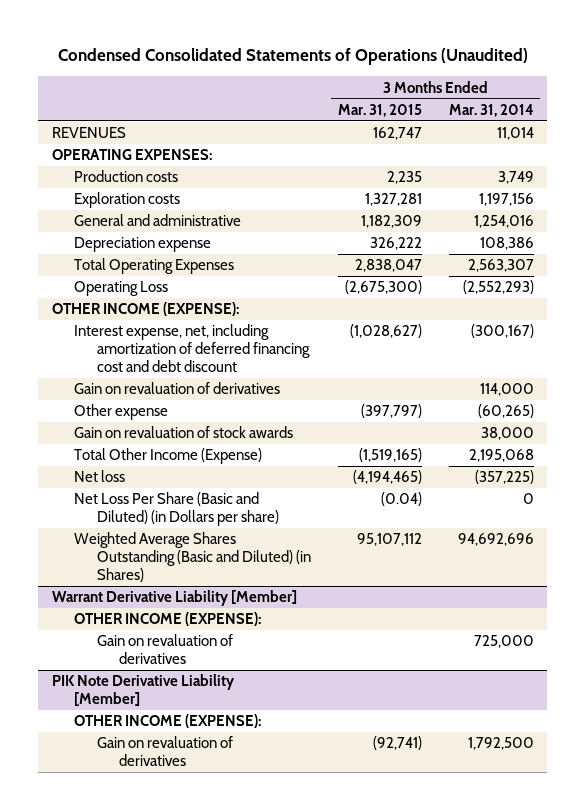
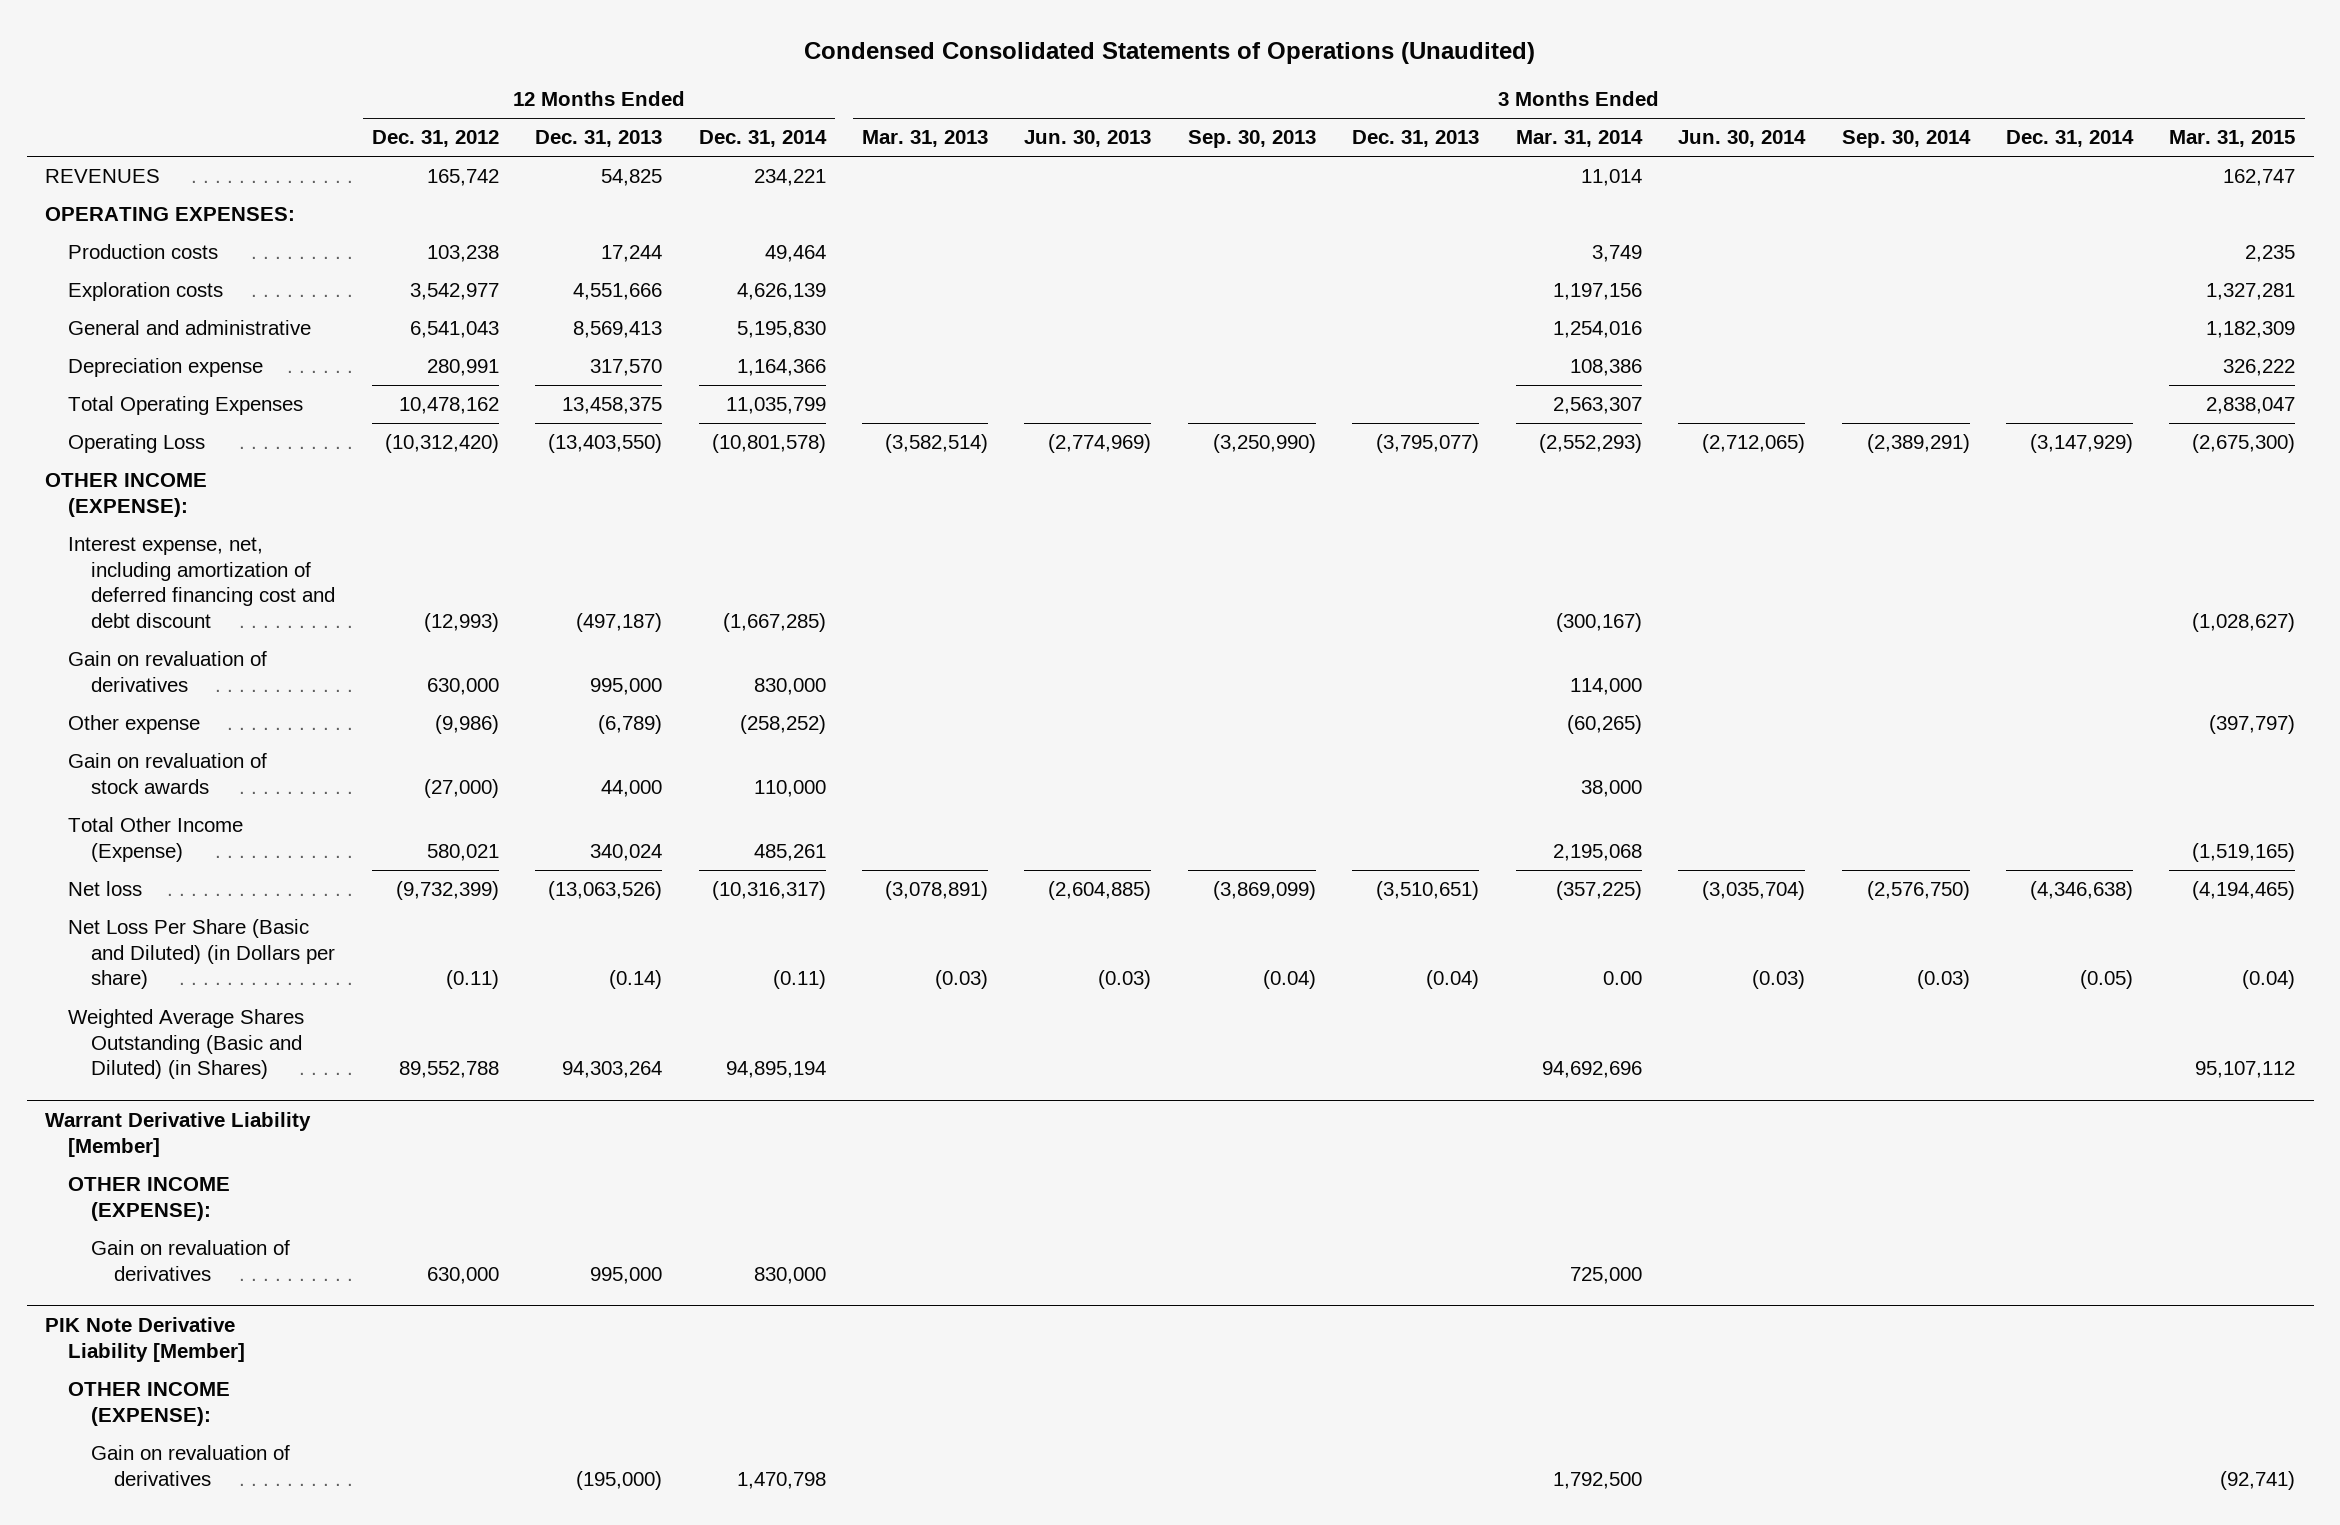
- | 3 Months Ended Mar. 31, 2015 | 3 Months Ended Mar. 31, 2014
+ | 12 Months Ended Dec. 31, 2012 | 12 Months Ended Dec. 31, 2013 | 12 Months Ended Dec. 31, 2014 | 3 Months Ended Mar. 31, 2013 | 3 Months Ended Jun. 30, 2013 | 3 Months Ended Sep. 30, 2013 | 3 Months Ended Dec. 31, 2013 | 3 Months Ended Mar. 31, 2014 | 3 Months Ended Jun. 30, 2014 | 3 Months Ended Sep. 30, 2014 | 3 Months Ended Dec. 31, 2014 | 3 Months Ended Mar. 31, 2015
- Net Loss Per Share (Basic and Diluted) (in Dollars per share) | (0.04) | 0
+ Net Loss Per Share (Basic and Diluted) (in Dollars per share) | (0.11) | (0.14) | (0.11) | (0.03) | (0.03) | (0.04) | (0.04) | 0.00 | (0.03) | (0.03) | (0.05) | (0.04)

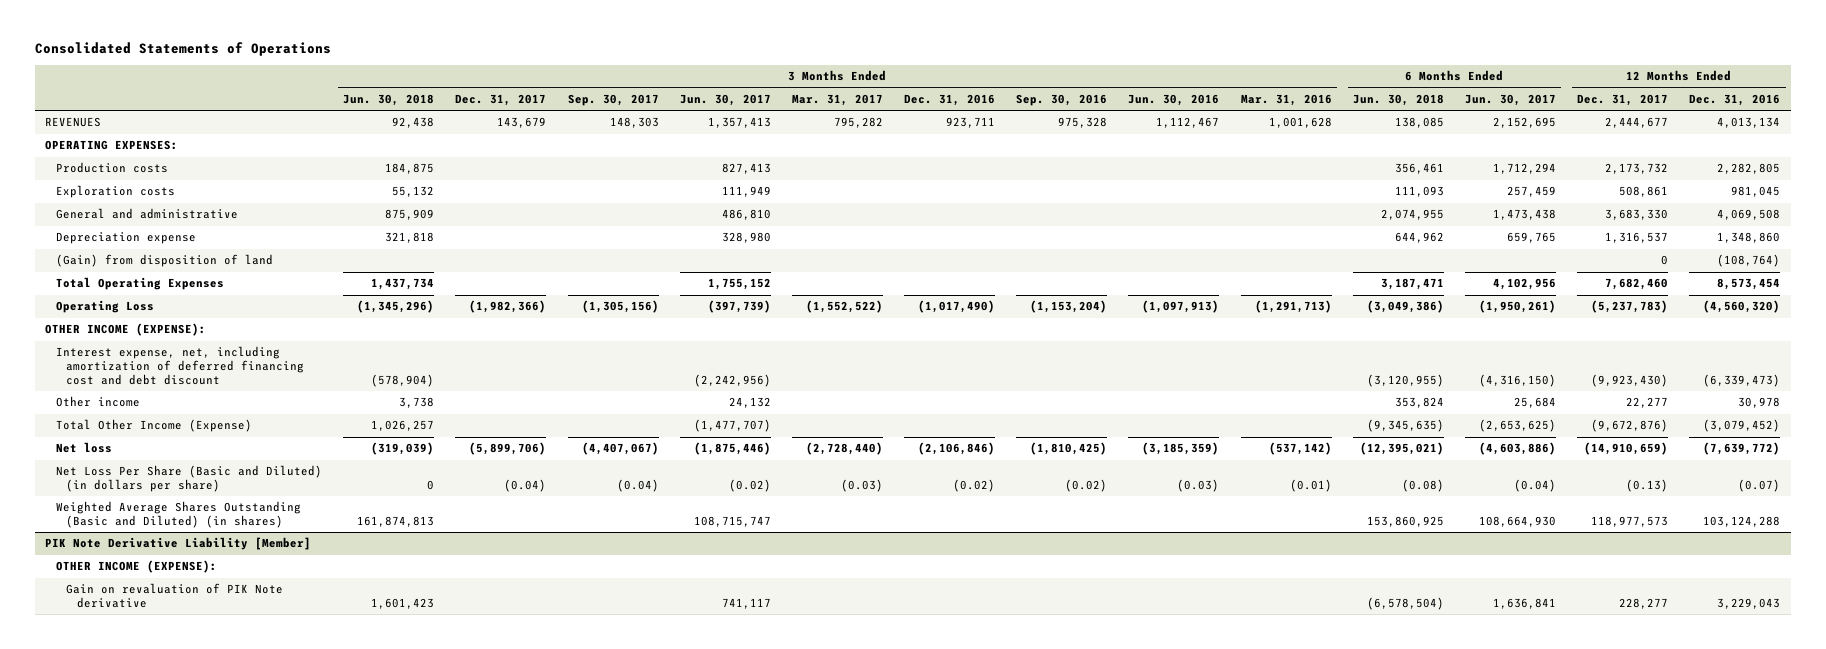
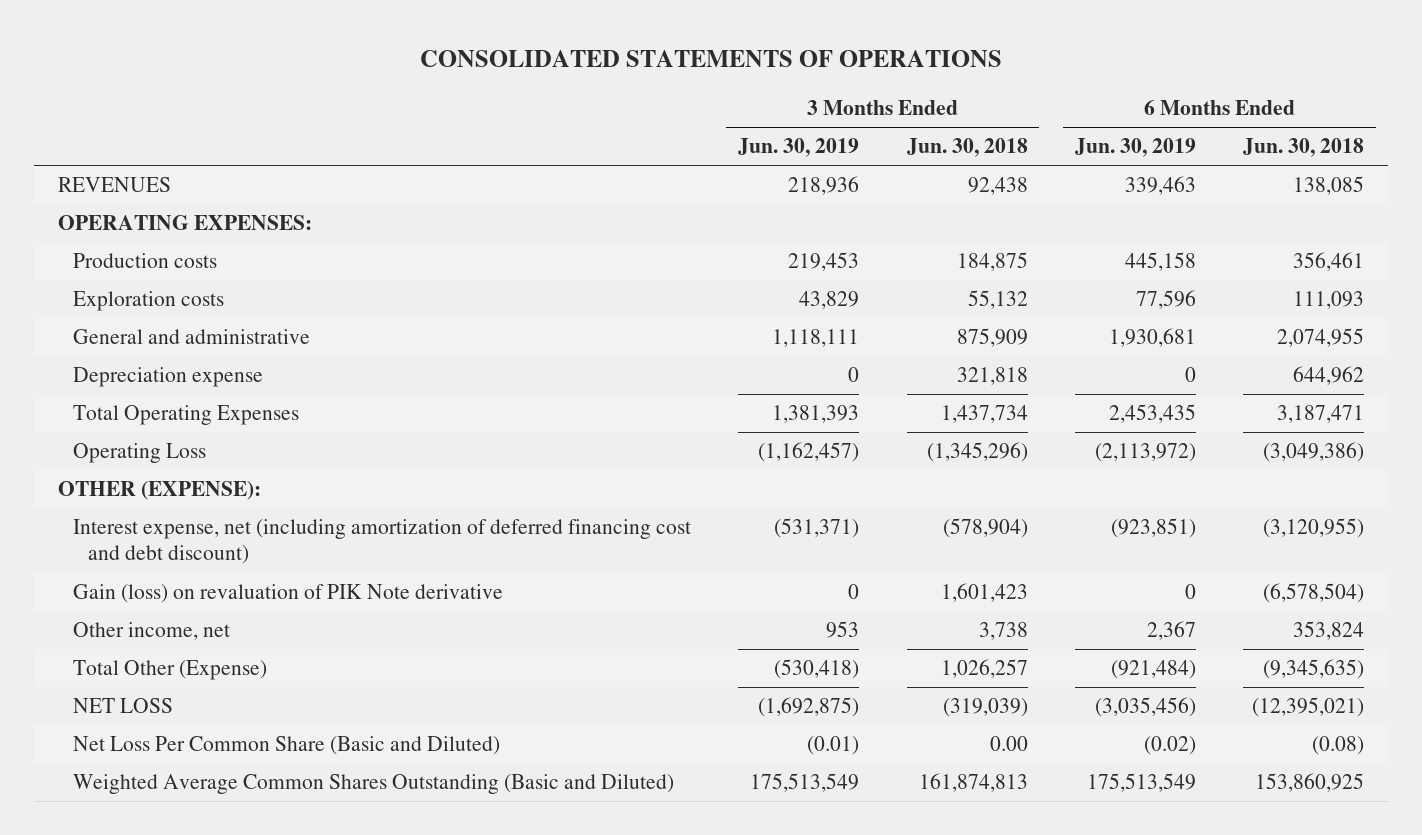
- Consolidated Statements of Operations
+ CONSOLIDATED STATEMENTS OF OPERATIONS
- | 3 Months Ended Jun. 30, 2018 | 3 Months Ended Dec. 31, 2017 | 3 Months Ended Sep. 30, 2017 | 3 Months Ended Jun. 30, 2017 | 3 Months Ended Mar. 31, 2017 | 3 Months Ended Dec. 31, 2016 | 3 Months Ended Sep. 30, 2016 | 3 Months Ended Jun. 30, 2016 | 3 Months Ended Mar. 31, 2016 | 6 Months Ended Jun. 30, 2018 | 6 Months Ended Jun. 30, 2017 | 12 Months Ended Dec. 31, 2017 | 12 Months Ended Dec. 31, 2016
+ | 3 Months Ended Jun. 30, 2019 | 3 Months Ended Jun. 30, 2018 | 6 Months Ended Jun. 30, 2019 | 6 Months Ended Jun. 30, 2018
- (Gain) from disposition of land | | | | | | | | | | | | 0 | (108,764)
- OTHER INCOME (EXPENSE):
- Interest expense, net, including amortization of deferred financing cost and debt discount | (578,904) | | | (2,242,956) | | | | | | (3,120,955) | (4,316,150) | (9,923,430) | (6,339,473)
- Other income | 3,738 | | | 24,132 | | | | | | 353,824 | 25,684 | 22,277 | 30,978
- Total Other Income (Expense) | 1,026,257 | | | (1,477,707) | | | | | | (9,345,635) | (2,653,625) | (9,672,876) | (3,079,452)
- Net loss | (319,039) | (5,899,706) | (4,407,067) | (1,875,446) | (2,728,440) | (2,106,846) | (1,810,425) | (3,185,359) | (537,142) | (12,395,021) | (4,603,886) | (14,910,659) | (7,639,772)
- Net Loss Per Share (Basic and Diluted) (in dollars per share) | 0 | (0.04) | (0.04) | (0.02) | (0.03) | (0.02) | (0.02) | (0.03) | (0.01) | (0.08) | (0.04) | (0.13) | (0.07)
- Weighted Average Shares Outstanding (Basic and Diluted) (in shares) | 161,874,813 | | | 108,715,747 | | | | | | 153,860,925 | 108,664,930 | 118,977,573 | 103,124,288
- PIK Note Derivative Liability [Member]
- OTHER INCOME (EXPENSE):
- Gain on revaluation of PIK Note derivative | 1,601,423 | | | 741,117 | | | | | | (6,578,504) | 1,636,841 | 228,277 | 3,229,043
+ OTHER (EXPENSE):
+ Interest expense, net (including amortization of deferred financing cost and debt discount) | (531,371) | (578,904) | (923,851) | (3,120,955)
+ Gain (loss) on revaluation of PIK Note derivative | 0 | 1,601,423 | 0 | (6,578,504)
+ Other income, net | 953 | 3,738 | 2,367 | 353,824
+ Total Other (Expense) | (530,418) | 1,026,257 | (921,484) | (9,345,635)
+ NET LOSS | (1,692,875) | (319,039) | (3,035,456) | (12,395,021)
+ Net Loss Per Common Share (Basic and Diluted) | (0.01) | 0.00 | (0.02) | (0.08)
+ Weighted Average Common Shares Outstanding (Basic and Diluted) | 175,513,549 | 161,874,813 | 175,513,549 | 153,860,925

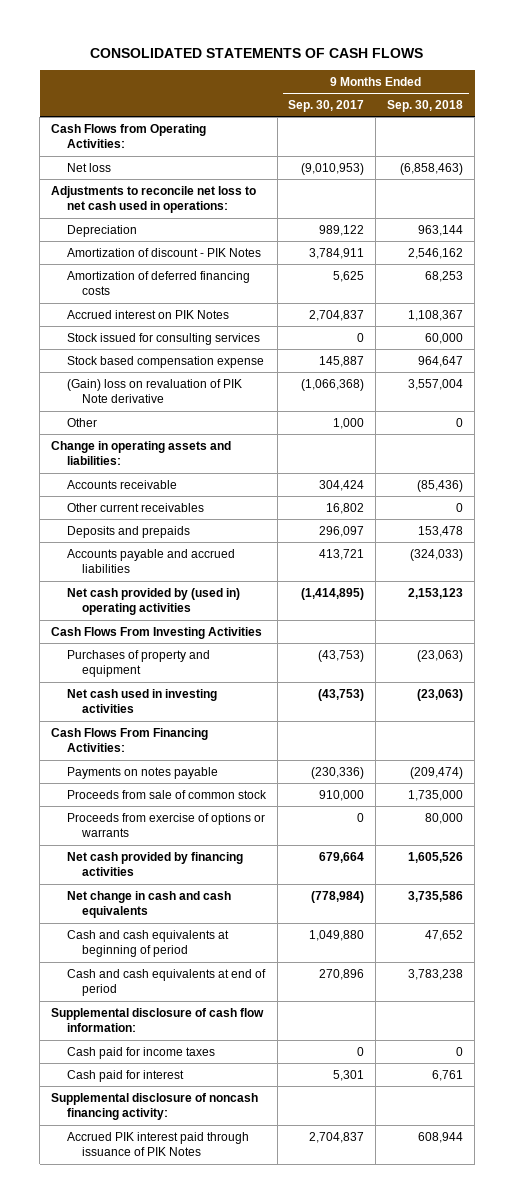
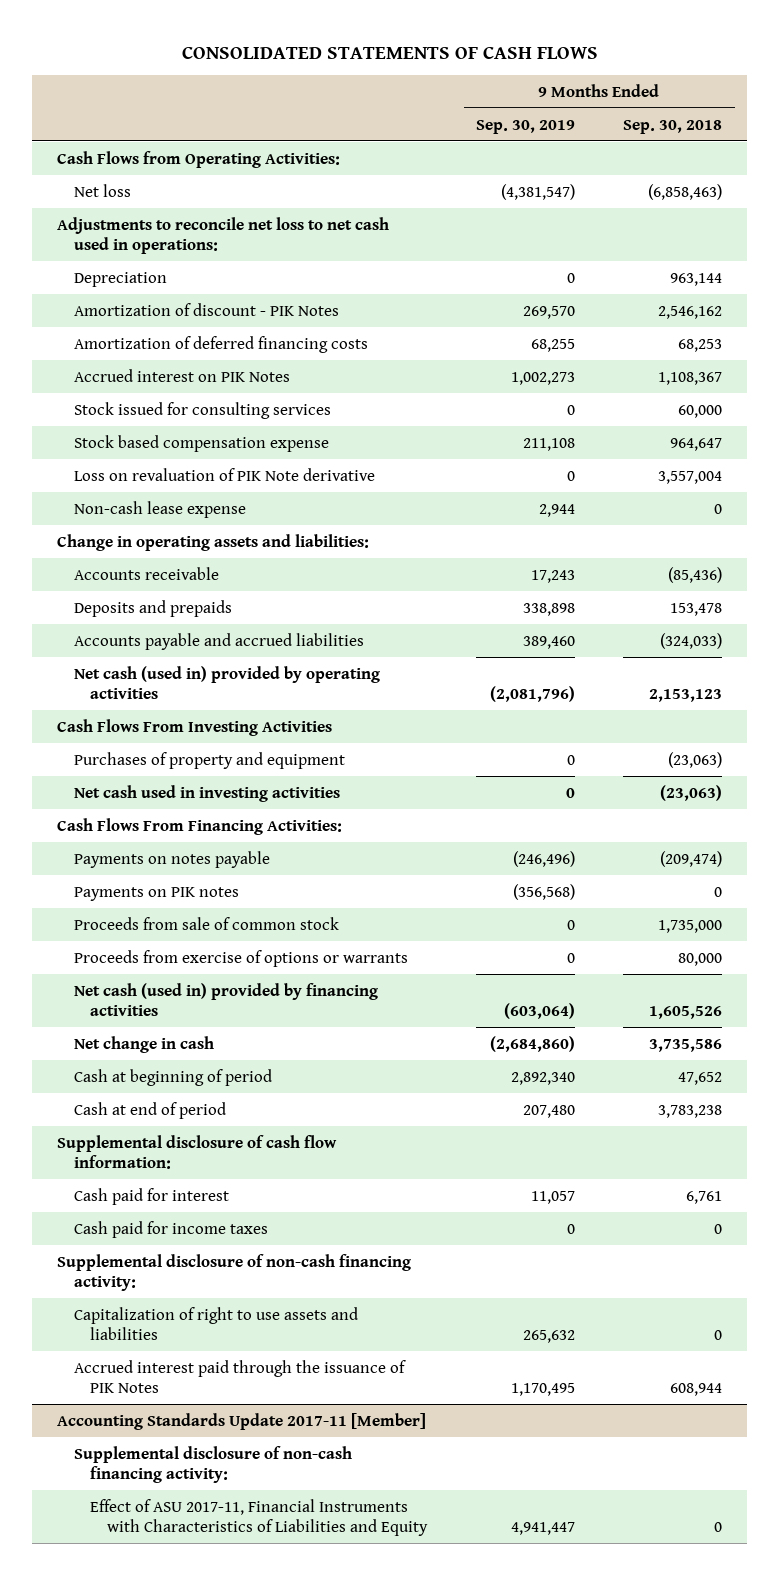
- | 9 Months Ended Sep. 30, 2017 | 9 Months Ended Sep. 30, 2018
+ | 9 Months Ended Sep. 30, 2019 | 9 Months Ended Sep. 30, 2018
- (Gain) loss on revaluation of PIK Note derivative | (1,066,368) | 3,557,004
- Other | 1,000 | 0
+ Loss on revaluation of PIK Note derivative | 0 | 3,557,004
+ Non-cash lease expense | 2,944 | 0
- Other current receivables | 16,802 | 0
- Net cash provided by (used in) operating activities | (1,414,895) | 2,153,123
+ Net cash (used in) provided by operating activities | (2,081,796) | 2,153,123
+ Payments on PIK notes | (356,568) | 0
- Net cash provided by financing activities | 679,664 | 1,605,526
- Net change in cash and cash equivalents | (778,984) | 3,735,586
- Cash and cash equivalents at beginning of period | 1,049,880 | 47,652
- Cash and cash equivalents at end of period | 270,896 | 3,783,238
+ Net cash (used in) provided by financing activities | (603,064) | 1,605,526
+ Net change in cash | (2,684,860) | 3,735,586
+ Cash at beginning of period | 2,892,340 | 47,652
+ Cash at end of period | 207,480 | 3,783,238
- Supplemental disclosure of noncash financing activity:
- Accrued PIK interest paid through issuance of PIK Notes | 2,704,837 | 608,944
moved down: Cash paid for income taxes | 0 | 0
+ Supplemental disclosure of non-cash financing activity:
+ Capitalization of right to use assets and liabilities | 265,632 | 0
+ Accrued interest paid through the issuance of PIK Notes | 1,170,495 | 608,944
+ Accounting Standards Update 2017-11 [Member]
+ Supplemental disclosure of non-cash financing activity:
+ Effect of ASU 2017-11, Financial Instruments with Characteristics of Liabilities and Equity | 4,941,447 | 0

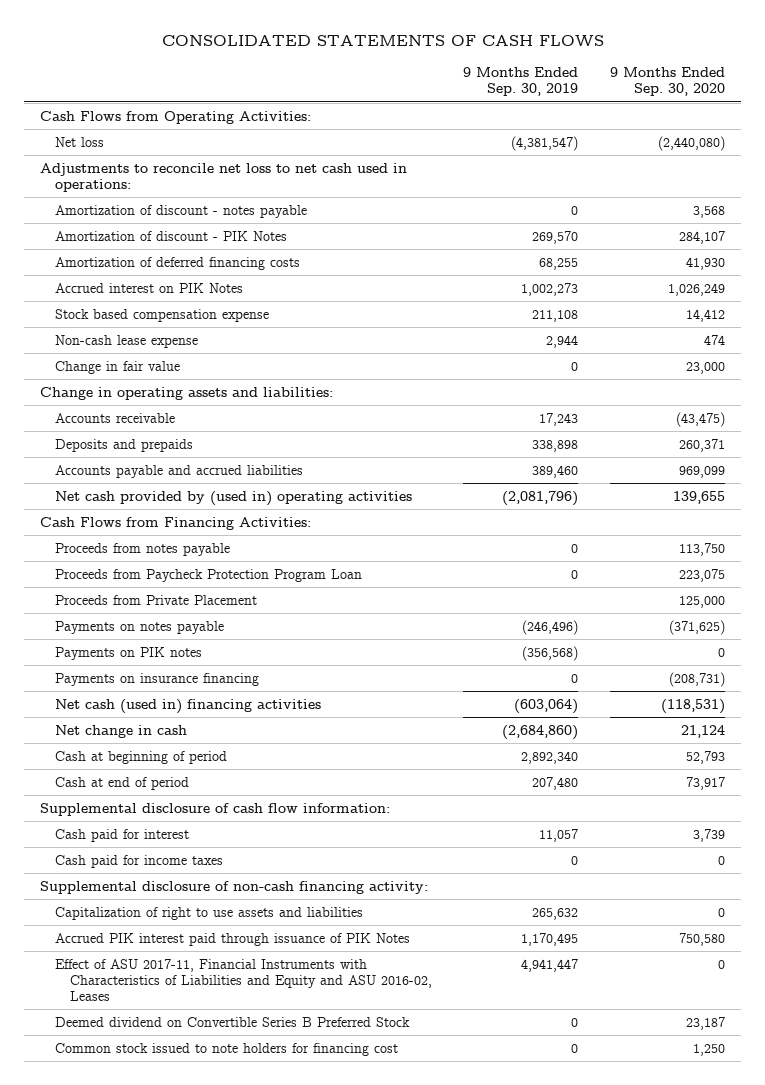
- | 9 Months Ended Sep. 30, 2019 | 9 Months Ended Sep. 30, 2018
+ | 9 Months Ended Sep. 30, 2019 | 9 Months Ended Sep. 30, 2020
- Depreciation | 0 | 963,144
+ Amortization of discount - notes payable | 0 | 3,568
- Stock issued for consulting services | 0 | 60,000
- Loss on revaluation of PIK Note derivative | 0 | 3,557,004
+ Change in fair value | 0 | 23,000
- Net cash (used in) provided by operating activities | (2,081,796) | 2,153,123
- Cash Flows From Investing Activities
- Purchases of property and equipment | 0 | (23,063)
- Net cash used in investing activities | 0 | (23,063)
- Cash Flows From Financing Activities:
+ Net cash provided by (used in) operating activities | (2,081,796) | 139,655
+ Cash Flows from Financing Activities:
+ Proceeds from notes payable | 0 | 113,750
+ Proceeds from Paycheck Protection Program Loan | 0 | 223,075
+ Proceeds from Private Placement | | 125,000
- Proceeds from sale of common stock | 0 | 1,735,000
- Proceeds from exercise of options or warrants | 0 | 80,000
- Net cash (used in) provided by financing activities | (603,064) | 1,605,526
+ Payments on insurance financing | 0 | (208,731)
+ Net cash (used in) financing activities | (603,064) | (118,531)
- Accrued interest paid through the issuance of PIK Notes | 1,170,495 | 608,944
- Accounting Standards Update 2017-11 [Member]
- Supplemental disclosure of non-cash financing activity:
- Effect of ASU 2017-11, Financial Instruments with Characteristics of Liabilities and Equity | 4,941,447 | 0
+ Accrued PIK interest paid through issuance of PIK Notes | 1,170,495 | 750,580
+ Effect of ASU 2017-11, Financial Instruments with Characteristics of Liabilities and Equity and ASU 2016-02, Leases | 4,941,447 | 0
+ Deemed dividend on Convertible Series B Preferred Stock | 0 | 23,187
+ Common stock issued to note holders for financing cost | 0 | 1,250

